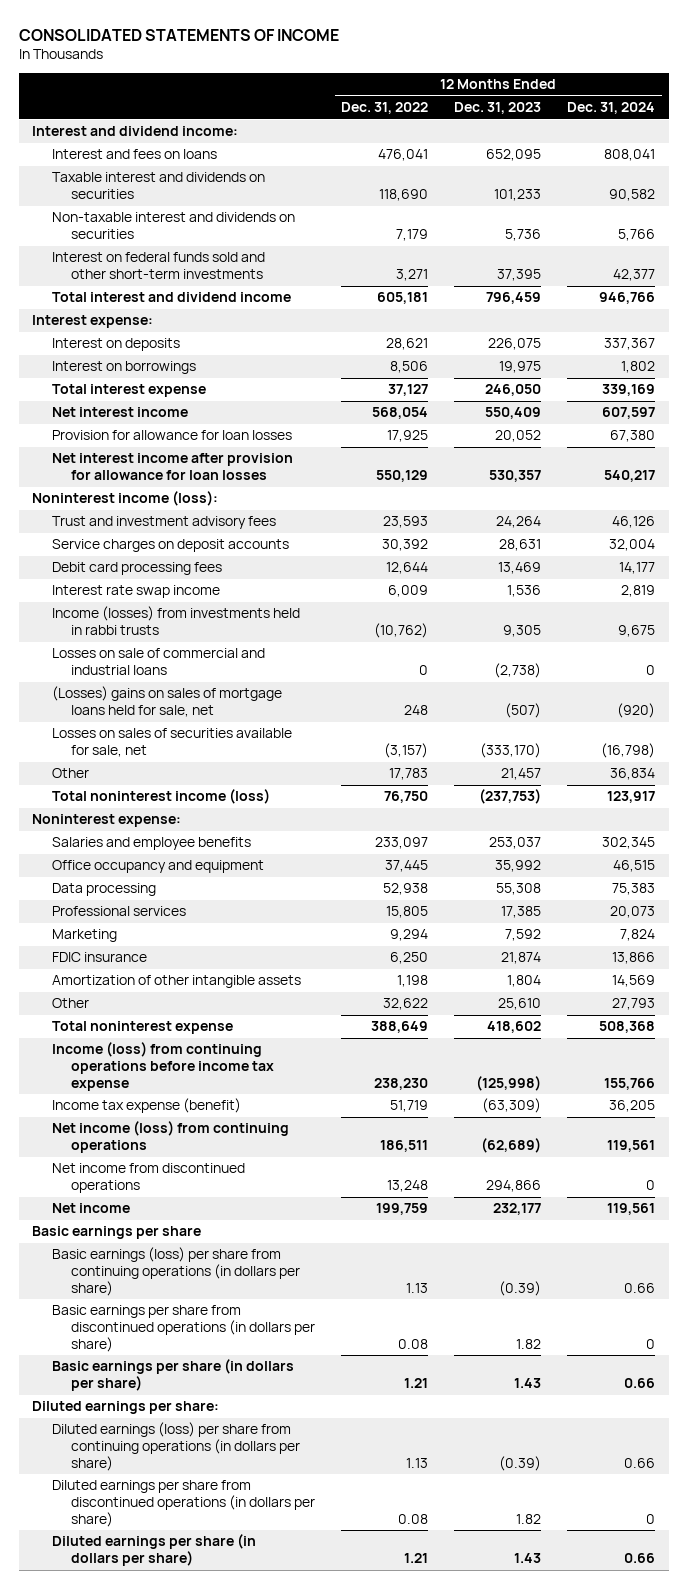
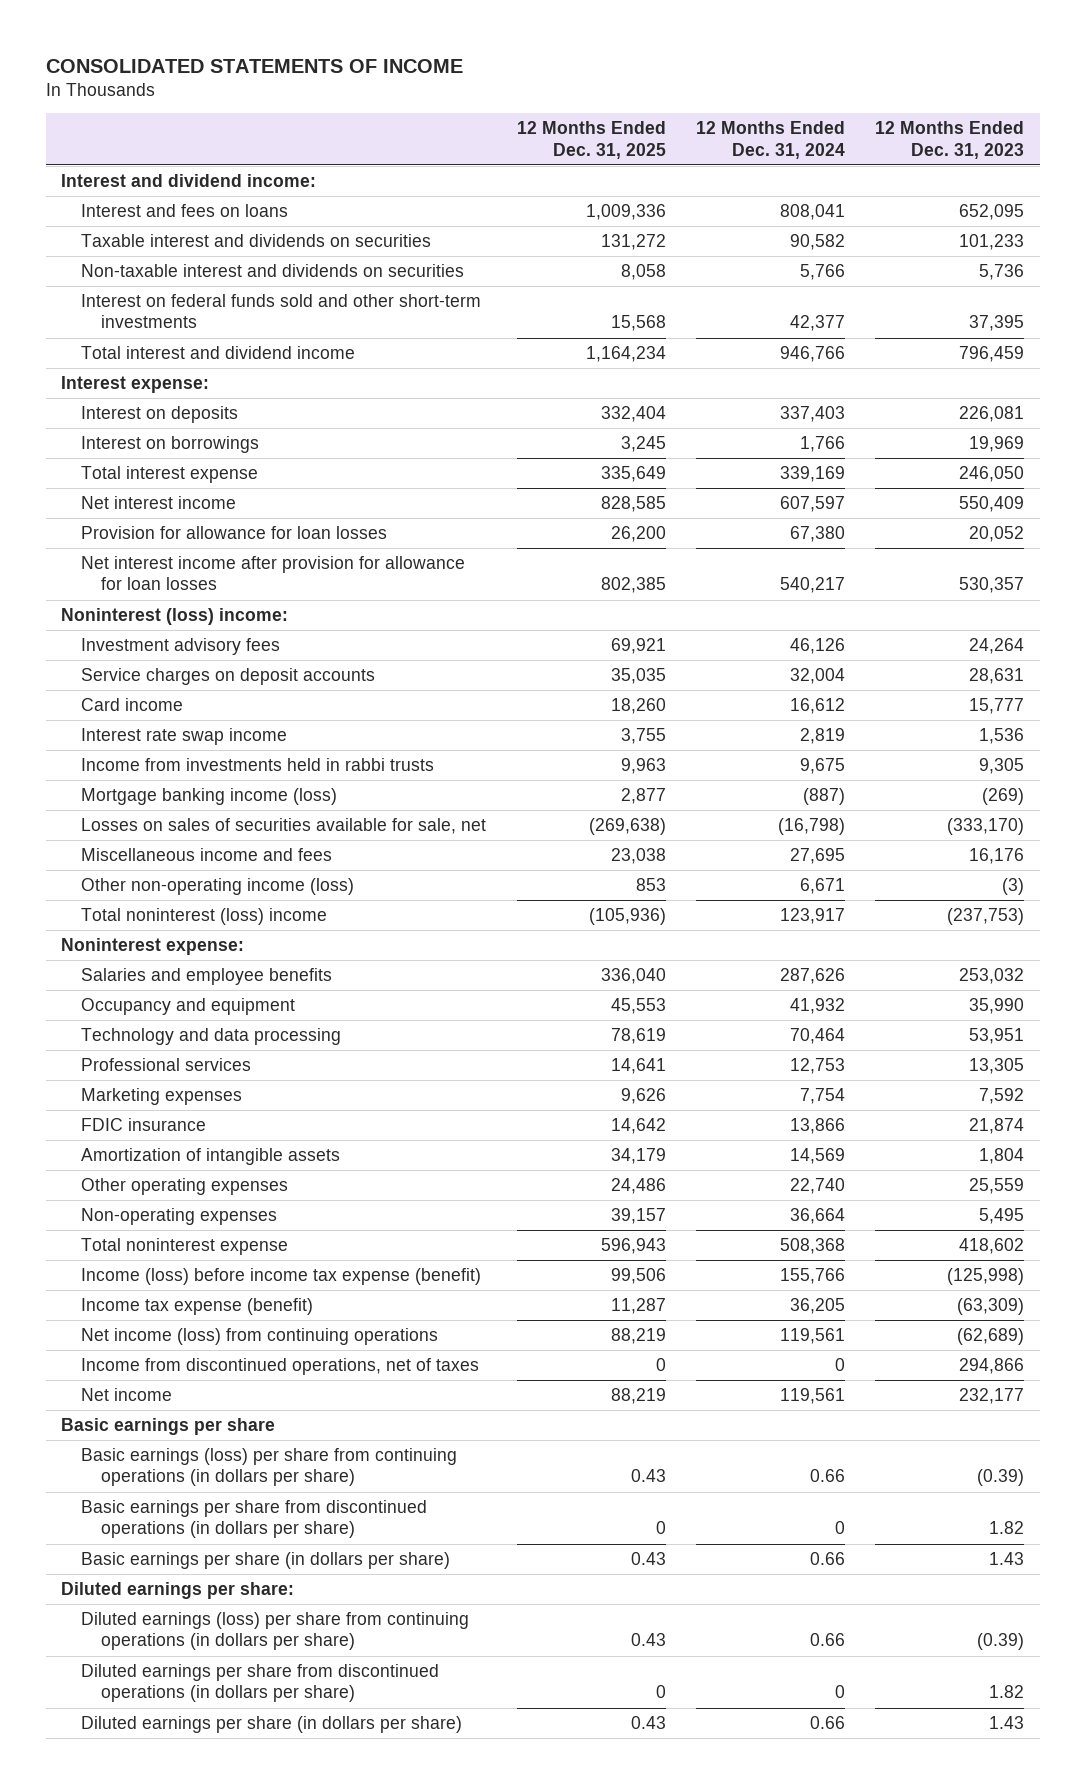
- | 12 Months Ended Dec. 31, 2022 | 12 Months Ended Dec. 31, 2023 | 12 Months Ended Dec. 31, 2024
+ | 12 Months Ended Dec. 31, 2025 | 12 Months Ended Dec. 31, 2024 | 12 Months Ended Dec. 31, 2023
- Interest on deposits | 28,621 | 226,075 | 337,367
- Interest on borrowings | 8,506 | 19,975 | 1,802
+ Interest on deposits | 332,404 | 337,403 | 226,081
+ Interest on borrowings | 3,245 | 1,766 | 19,969
- Noninterest income (loss):
- Trust and investment advisory fees | 23,593 | 24,264 | 46,126
+ Noninterest (loss) income:
+ Investment advisory fees | 69,921 | 46,126 | 24,264
- Debit card processing fees | 12,644 | 13,469 | 14,177
+ Card income | 18,260 | 16,612 | 15,777
- Income (losses) from investments held in rabbi trusts | (10,762) | 9,305 | 9,675
- Losses on sale of commercial and industrial loans | 0 | (2,738) | 0
- (Losses) gains on sales of mortgage loans held for sale, net | 248 | (507) | (920)
+ Income from investments held in rabbi trusts | 9,963 | 9,675 | 9,305
+ Mortgage banking income (loss) | 2,877 | (887) | (269)
- Other | 17,783 | 21,457 | 36,834
- Total noninterest income (loss) | 76,750 | (237,753) | 123,917
+ Miscellaneous income and fees | 23,038 | 27,695 | 16,176
+ Other non-operating income (loss) | 853 | 6,671 | (3)
+ Total noninterest (loss) income | (105,936) | 123,917 | (237,753)
- Salaries and employee benefits | 233,097 | 253,037 | 302,345
- Office occupancy and equipment | 37,445 | 35,992 | 46,515
- Data processing | 52,938 | 55,308 | 75,383
- Professional services | 15,805 | 17,385 | 20,073
- Marketing | 9,294 | 7,592 | 7,824
+ Salaries and employee benefits | 336,040 | 287,626 | 253,032
+ Occupancy and equipment | 45,553 | 41,932 | 35,990
+ Technology and data processing | 78,619 | 70,464 | 53,951
+ Professional services | 14,641 | 12,753 | 13,305
+ Marketing expenses | 9,626 | 7,754 | 7,592
- Amortization of other intangible assets | 1,198 | 1,804 | 14,569
- Other | 32,622 | 25,610 | 27,793
+ Amortization of intangible assets | 34,179 | 14,569 | 1,804
+ Other operating expenses | 24,486 | 22,740 | 25,559
+ Non-operating expenses | 39,157 | 36,664 | 5,495
- Income (loss) from continuing operations before income tax expense | 238,230 | (125,998) | 155,766
+ Income (loss) before income tax expense (benefit) | 99,506 | 155,766 | (125,998)
- Net income from discontinued operations | 13,248 | 294,866 | 0
+ Income from discontinued operations, net of taxes | 0 | 0 | 294,866

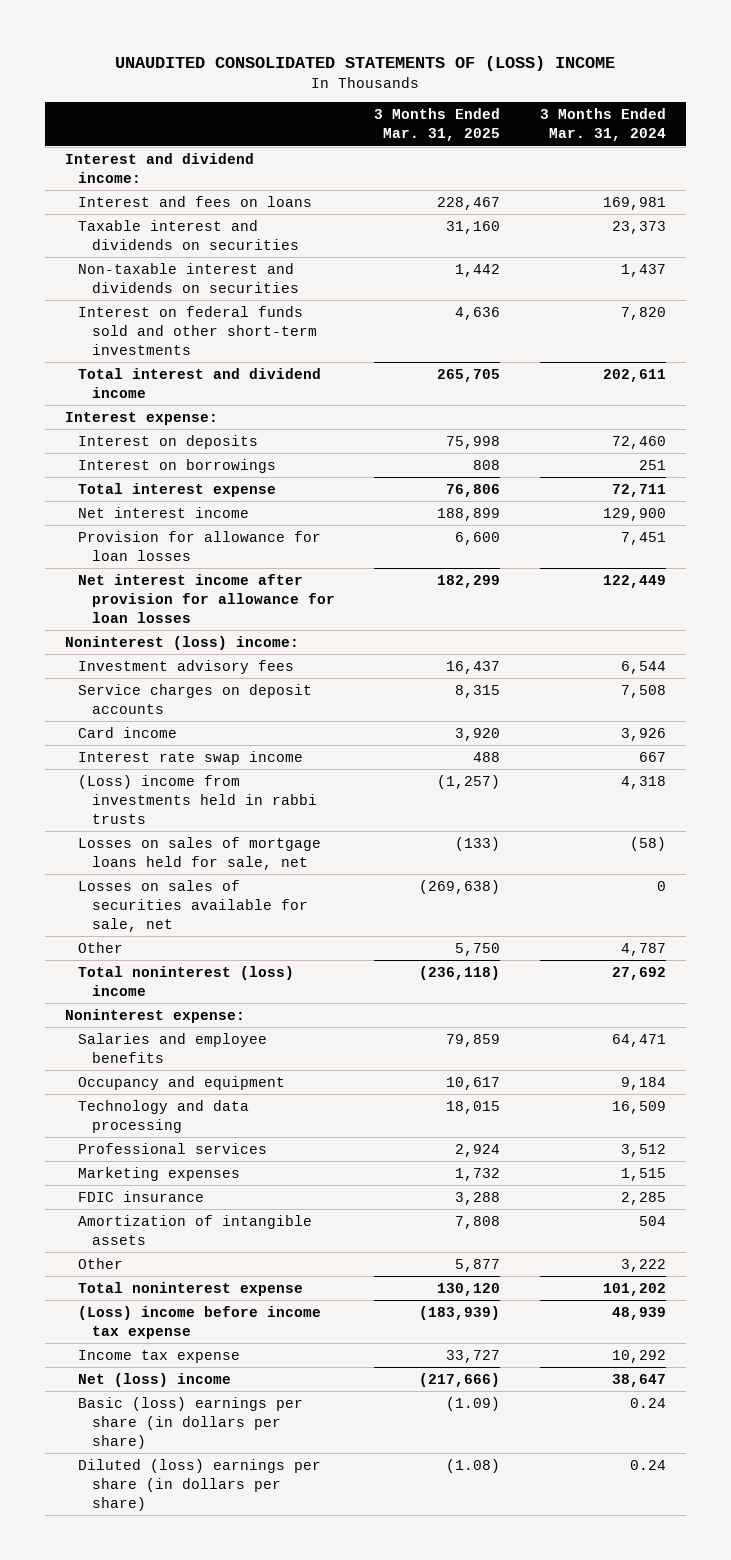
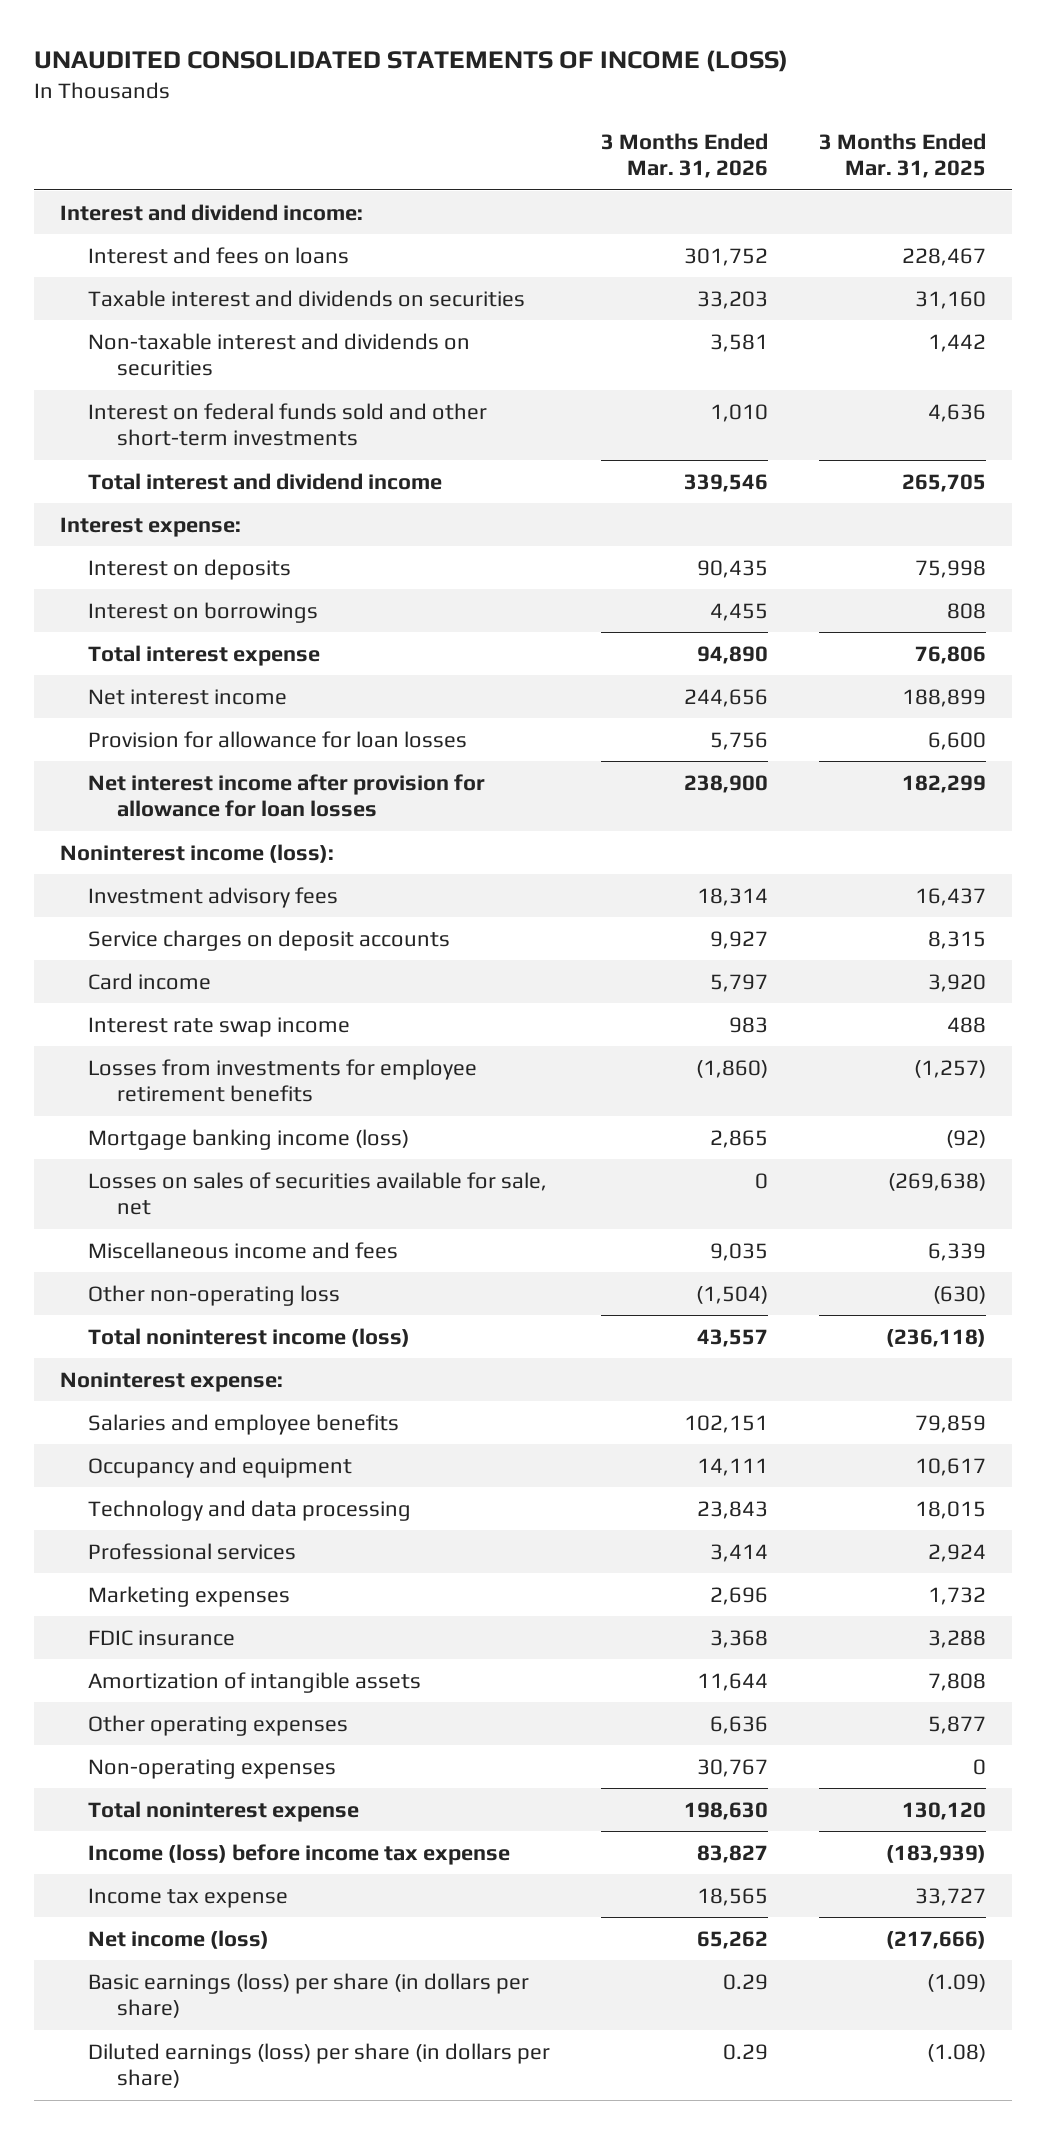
- UNAUDITED CONSOLIDATED STATEMENTS OF (LOSS) INCOME
+ UNAUDITED CONSOLIDATED STATEMENTS OF INCOME (LOSS)
- | 3 Months Ended Mar. 31, 2025 | 3 Months Ended Mar. 31, 2024
+ | 3 Months Ended Mar. 31, 2026 | 3 Months Ended Mar. 31, 2025
- Noninterest (loss) income:
+ Noninterest income (loss):
- (Loss) income from investments held in rabbi trusts | (1,257) | 4,318
- Losses on sales of mortgage loans held for sale, net | (133) | (58)
+ Losses from investments for employee retirement benefits | (1,860) | (1,257)
+ Mortgage banking income (loss) | 2,865 | (92)
- Other | 5,750 | 4,787
- Total noninterest (loss) income | (236,118) | 27,692
+ Miscellaneous income and fees | 9,035 | 6,339
+ Other non-operating loss | (1,504) | (630)
+ Total noninterest income (loss) | 43,557 | (236,118)
- Other | 5,877 | 3,222
+ Other operating expenses | 6,636 | 5,877
+ Non-operating expenses | 30,767 | 0
- (Loss) income before income tax expense | (183,939) | 48,939
+ Income (loss) before income tax expense | 83,827 | (183,939)
- Net (loss) income | (217,666) | 38,647
- Basic (loss) earnings per share (in dollars per share) | (1.09) | 0.24
- Diluted (loss) earnings per share (in dollars per share) | (1.08) | 0.24
+ Net income (loss) | 65,262 | (217,666)
+ Basic earnings (loss) per share (in dollars per share) | 0.29 | (1.09)
+ Diluted earnings (loss) per share (in dollars per share) | 0.29 | (1.08)

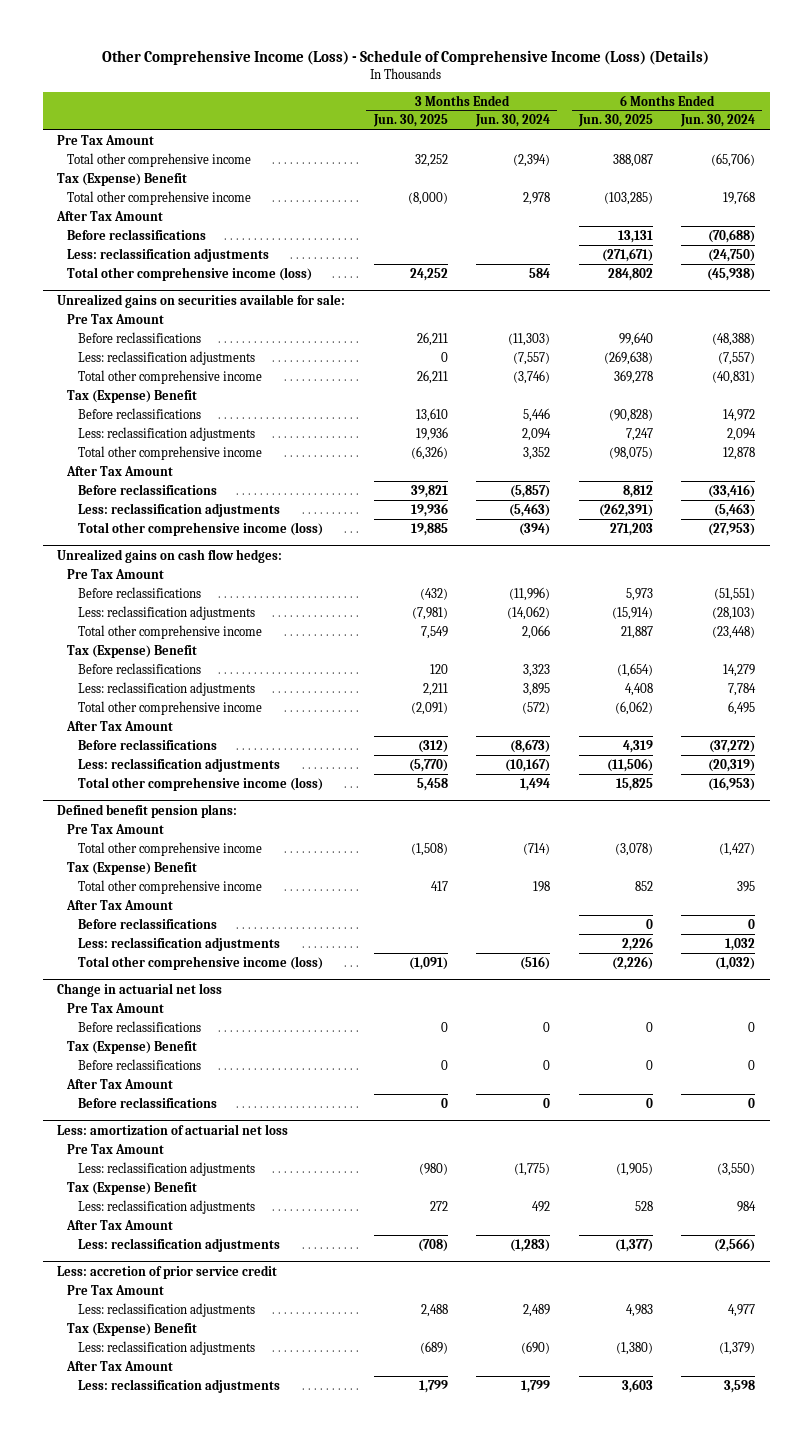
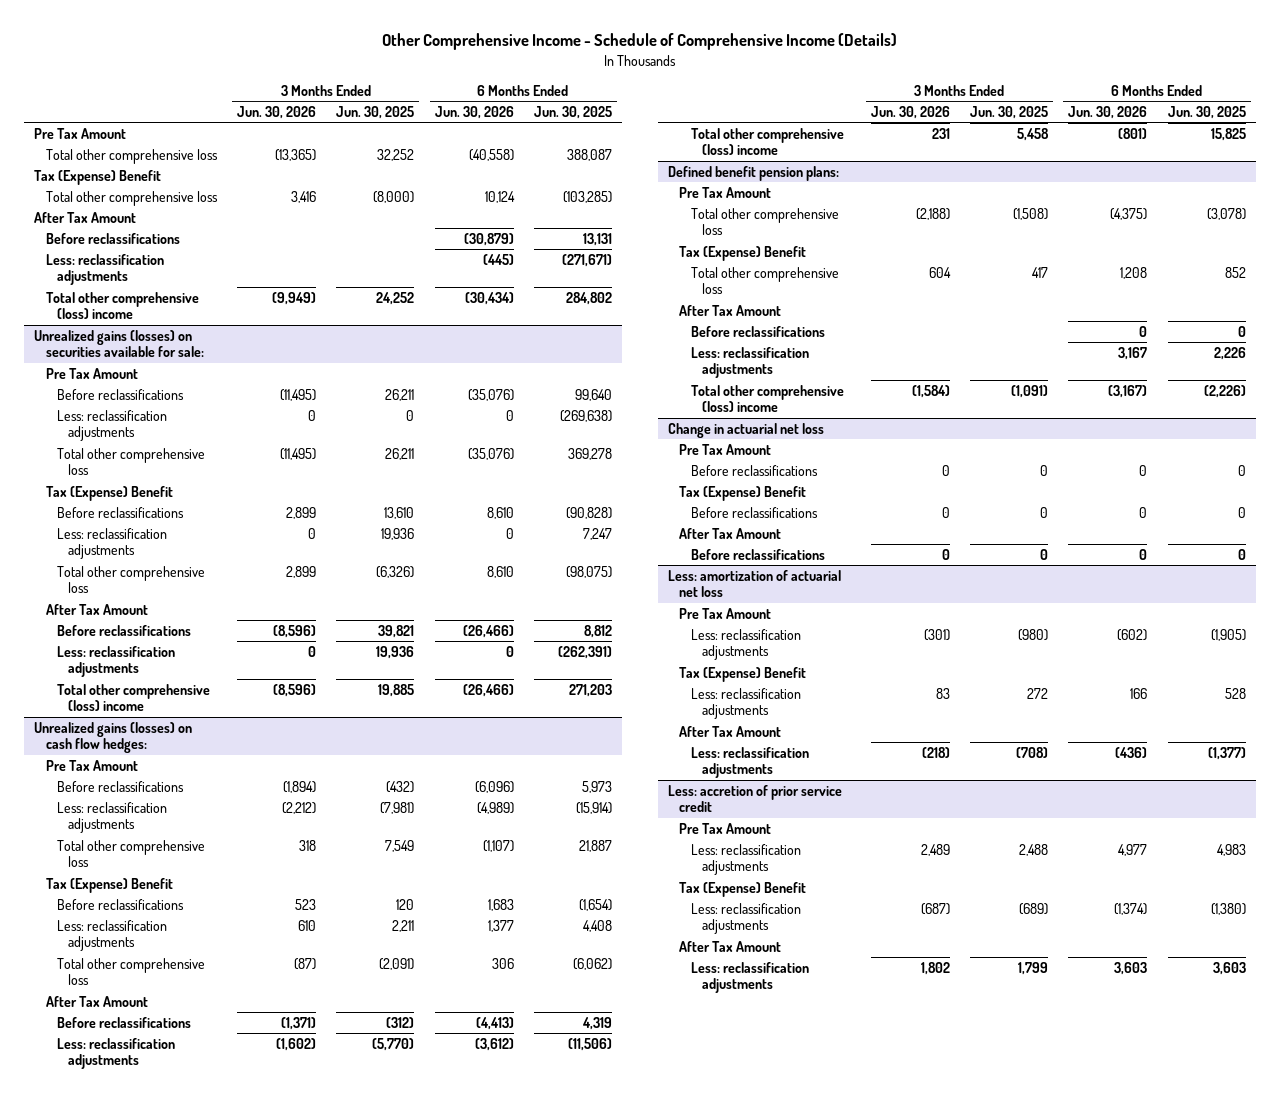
- Other Comprehensive Income (Loss) - Schedule of Comprehensive Income (Loss) (Details)
+ Other Comprehensive Income - Schedule of Comprehensive Income (Details)
- | 3 Months Ended Jun. 30, 2025 | 3 Months Ended Jun. 30, 2024 | 6 Months Ended Jun. 30, 2025 | 6 Months Ended Jun. 30, 2024
+ | 3 Months Ended Jun. 30, 2026 | 3 Months Ended Jun. 30, 2025 | 6 Months Ended Jun. 30, 2026 | 6 Months Ended Jun. 30, 2025
- Total other comprehensive income | 32,252 | (2,394) | 388,087 | (65,706)
+ Total other comprehensive loss | (13,365) | 32,252 | (40,558) | 388,087
- Total other comprehensive income | (8,000) | 2,978 | (103,285) | 19,768
+ Total other comprehensive loss | 3,416 | (8,000) | 10,124 | (103,285)
- Total other comprehensive income (loss) | 24,252 | 584 | 284,802 | (45,938)
- Unrealized gains on securities available for sale:
+ Total other comprehensive (loss) income | (9,949) | 24,252 | (30,434) | 284,802
+ Unrealized gains (losses) on securities available for sale:
- Total other comprehensive income | 26,211 | (3,746) | 369,278 | (40,831)
+ Total other comprehensive loss | (11,495) | 26,211 | (35,076) | 369,278
- Total other comprehensive income | (6,326) | 3,352 | (98,075) | 12,878
+ Total other comprehensive loss | 2,899 | (6,326) | 8,610 | (98,075)
- Total other comprehensive income (loss) | 19,885 | (394) | 271,203 | (27,953)
- Unrealized gains on cash flow hedges:
+ Total other comprehensive (loss) income | (8,596) | 19,885 | (26,466) | 271,203
+ Unrealized gains (losses) on cash flow hedges:
- Total other comprehensive income | 7,549 | 2,066 | 21,887 | (23,448)
+ Total other comprehensive loss | 318 | 7,549 | (1,107) | 21,887
- Total other comprehensive income | (2,091) | (572) | (6,062) | 6,495
+ Total other comprehensive loss | (87) | (2,091) | 306 | (6,062)
- Total other comprehensive income (loss) | 5,458 | 1,494 | 15,825 | (16,953)
+ Total other comprehensive (loss) income | 231 | 5,458 | (801) | 15,825
@ Defined benefit pension plans:
- Total other comprehensive income | (1,508) | (714) | (3,078) | (1,427)
+ Total other comprehensive loss | (2,188) | (1,508) | (4,375) | (3,078)
- Total other comprehensive income | 417 | 198 | 852 | 395
+ Total other comprehensive loss | 604 | 417 | 1,208 | 852
- Total other comprehensive income (loss) | (1,091) | (516) | (2,226) | (1,032)
+ Total other comprehensive (loss) income | (1,584) | (1,091) | (3,167) | (2,226)

